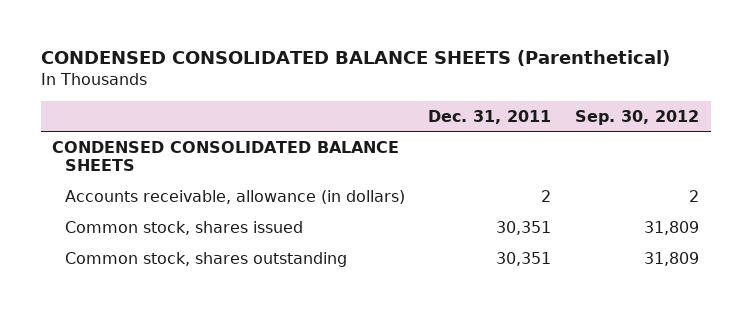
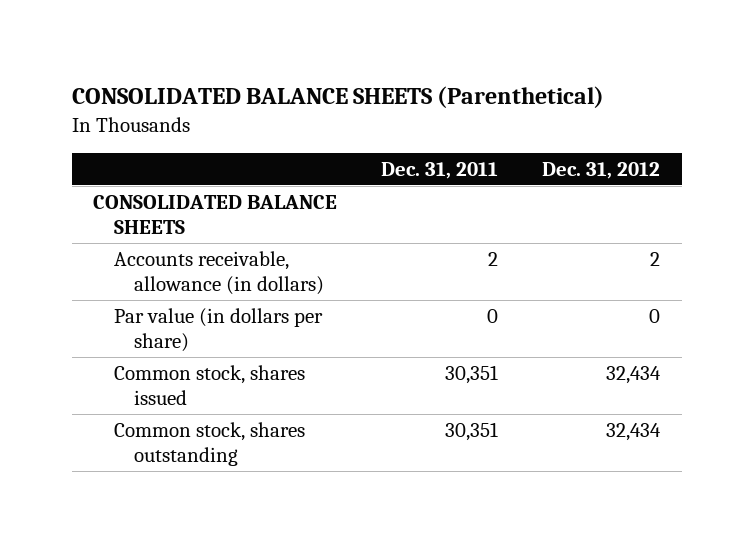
- CONDENSED CONSOLIDATED BALANCE SHEETS (Parenthetical)
+ CONSOLIDATED BALANCE SHEETS (Parenthetical)
- | Dec. 31, 2011 | Sep. 30, 2012
+ | Dec. 31, 2011 | Dec. 31, 2012
- CONDENSED CONSOLIDATED BALANCE SHEETS
+ CONSOLIDATED BALANCE SHEETS
+ Par value (in dollars per share) | 0 | 0

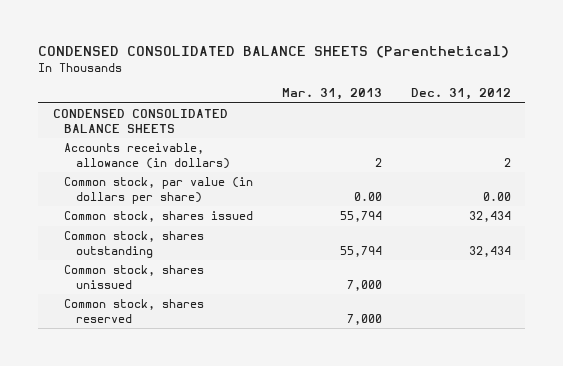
- CONSOLIDATED BALANCE SHEETS (Parenthetical)
+ CONDENSED CONSOLIDATED BALANCE SHEETS (Parenthetical)
- | Dec. 31, 2011 | Dec. 31, 2012
+ | Mar. 31, 2013 | Dec. 31, 2012
- CONSOLIDATED BALANCE SHEETS
+ CONDENSED CONSOLIDATED BALANCE SHEETS
- Par value (in dollars per share) | 0 | 0
+ Common stock, par value (in dollars per share) | 0.00 | 0.00
+ Common stock, shares unissued | 7,000 |
+ Common stock, shares reserved | 7,000 |

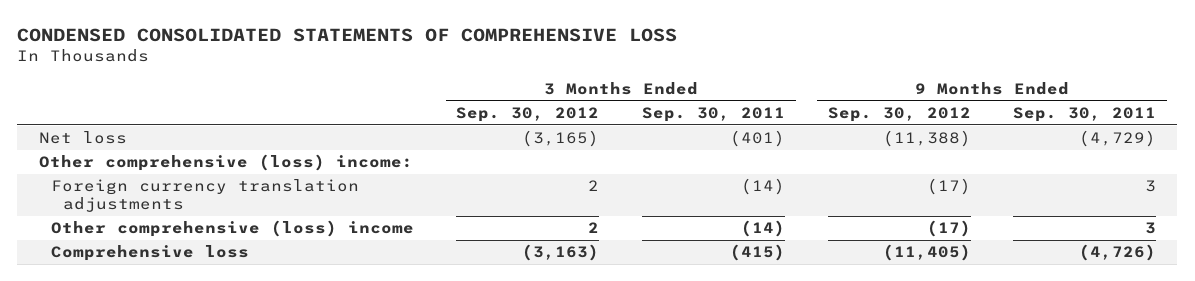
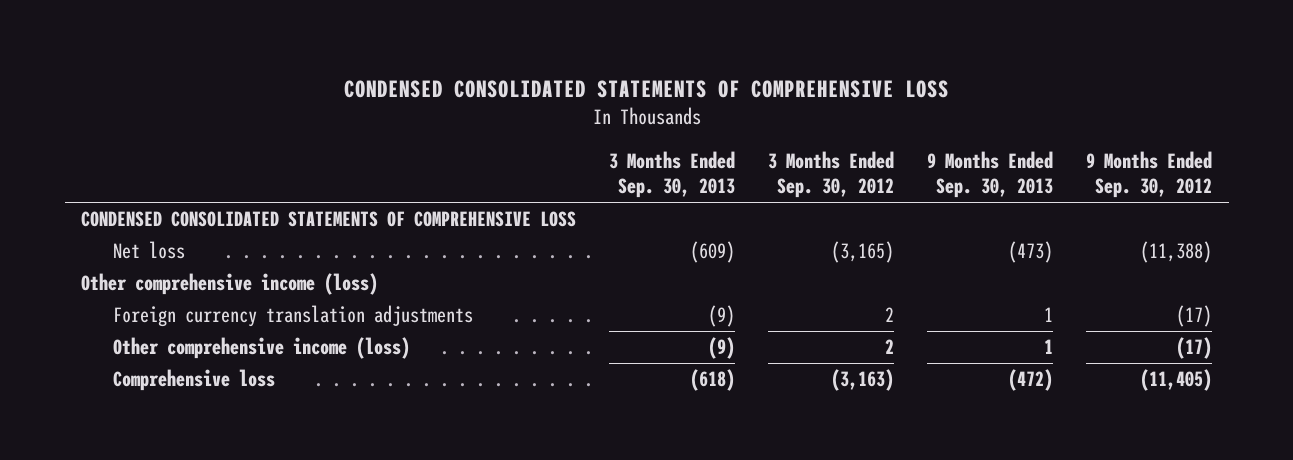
- | 3 Months Ended Sep. 30, 2012 | 3 Months Ended Sep. 30, 2011 | 9 Months Ended Sep. 30, 2012 | 9 Months Ended Sep. 30, 2011
+ | 3 Months Ended Sep. 30, 2013 | 3 Months Ended Sep. 30, 2012 | 9 Months Ended Sep. 30, 2013 | 9 Months Ended Sep. 30, 2012
+ CONDENSED CONSOLIDATED STATEMENTS OF COMPREHENSIVE LOSS
- Other comprehensive (loss) income:
+ Other comprehensive income (loss)
- Other comprehensive (loss) income | 2 | (14) | (17) | 3
+ Other comprehensive income (loss) | (9) | 2 | 1 | (17)

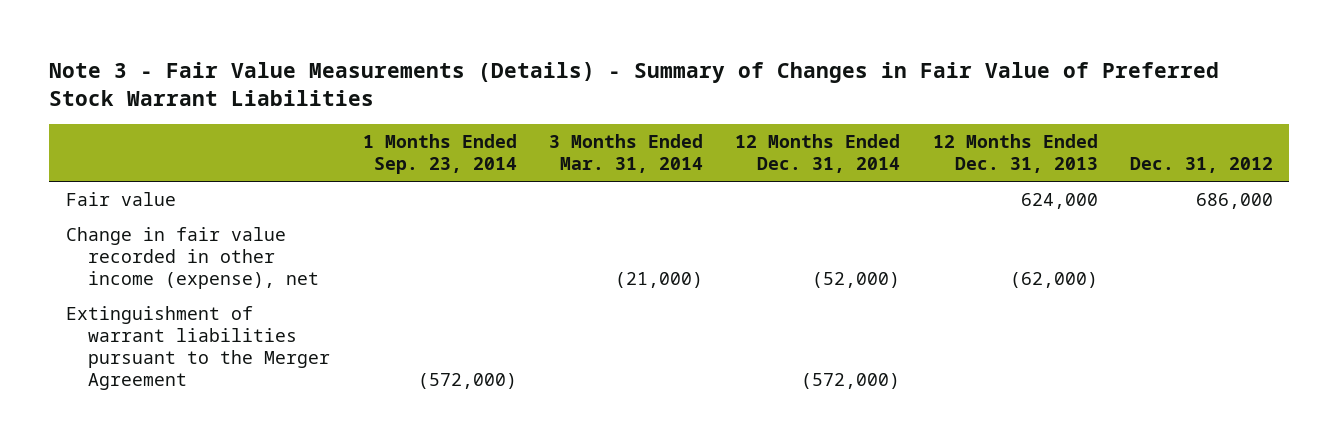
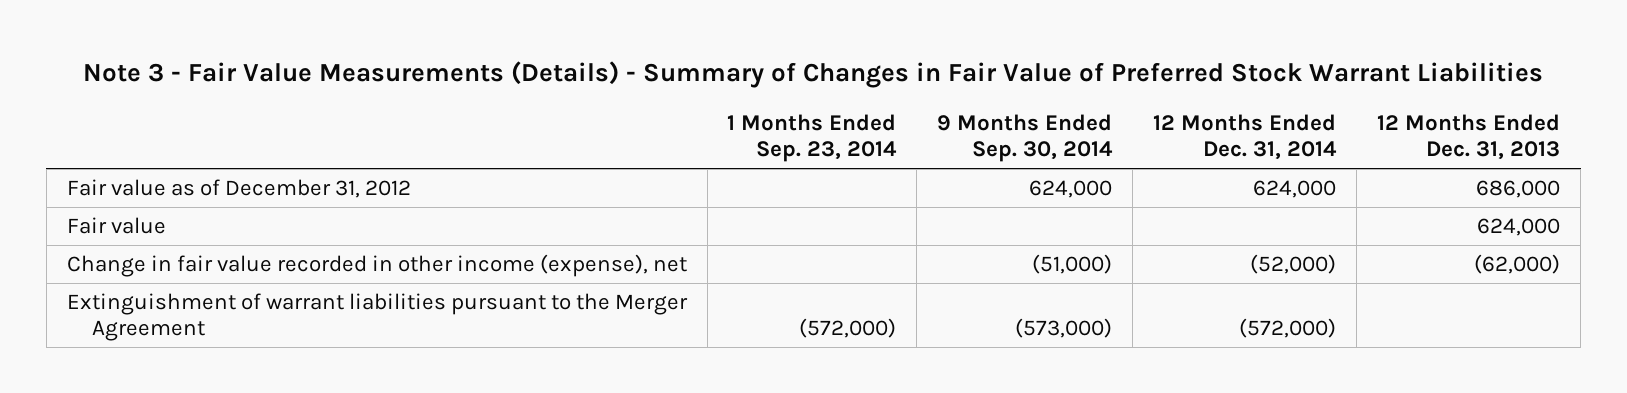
- | 1 Months Ended Sep. 23, 2014 | 3 Months Ended Mar. 31, 2014 | 12 Months Ended Dec. 31, 2014 | 12 Months Ended Dec. 31, 2013 | Dec. 31, 2012
+ | 1 Months Ended Sep. 23, 2014 | 9 Months Ended Sep. 30, 2014 | 12 Months Ended Dec. 31, 2014 | 12 Months Ended Dec. 31, 2013
+ Fair value as of December 31, 2012 | | 624,000 | 624,000 | 686,000

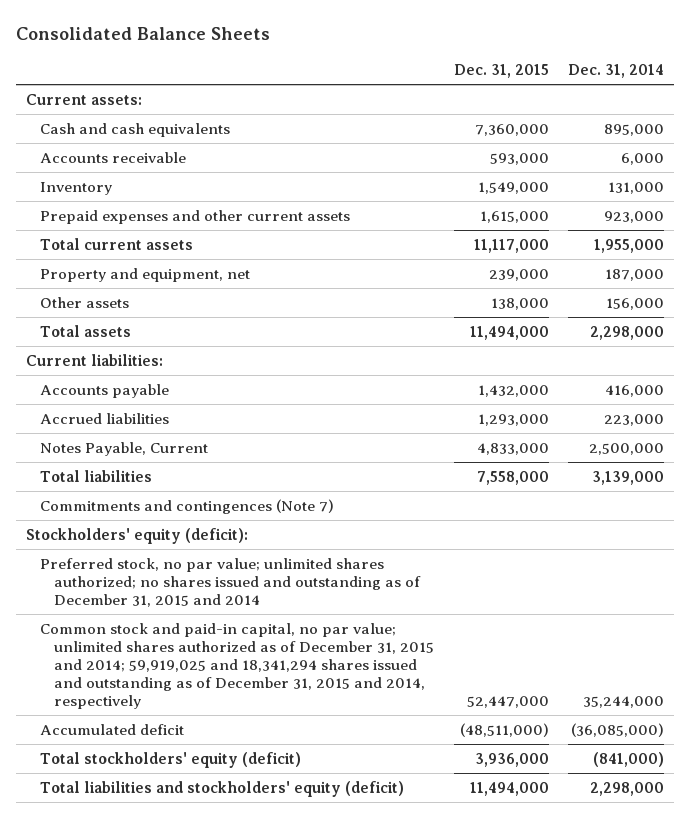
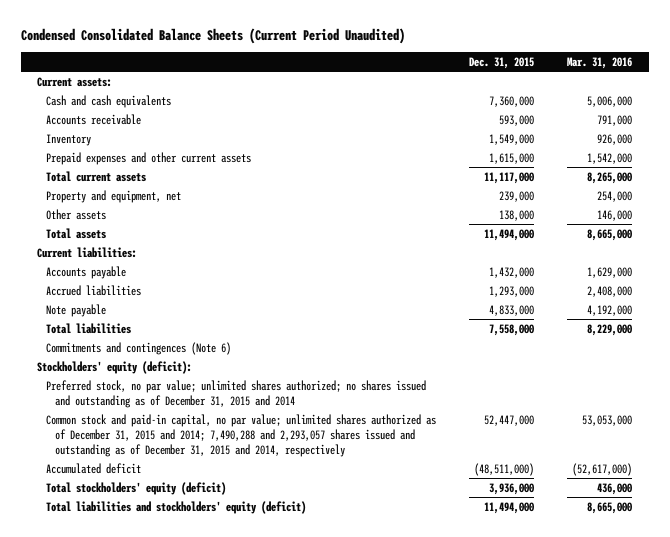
- Consolidated Balance Sheets
+ Condensed Consolidated Balance Sheets (Current Period Unaudited)
- | Dec. 31, 2015 | Dec. 31, 2014
+ | Dec. 31, 2015 | Mar. 31, 2016
- Notes Payable, Current | 4,833,000 | 2,500,000
+ Note payable | 4,833,000 | 4,192,000
- Commitments and contingences (Note 7)
+ Commitments and contingences (Note 6)
- Common stock and paid-in capital, no par value; unlimited shares authorized as of December 31, 2015 and 2014; 59,919,025 and 18,341,294 shares issued and outstanding as of December 31, 2015 and 2014, respectively | 52,447,000 | 35,244,000
+ Common stock and paid-in capital, no par value; unlimited shares authorized as of December 31, 2015 and 2014; 7,490,288 and 2,293,057 shares issued and outstanding as of December 31, 2015 and 2014, respectively | 52,447,000 | 53,053,000

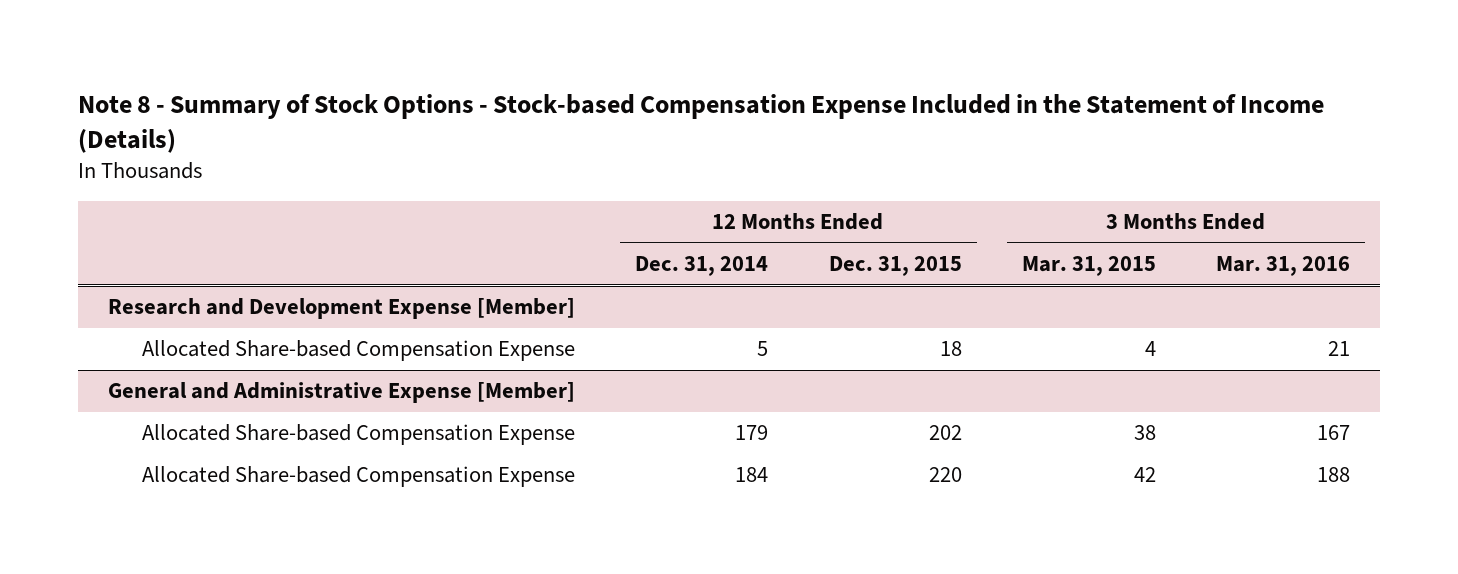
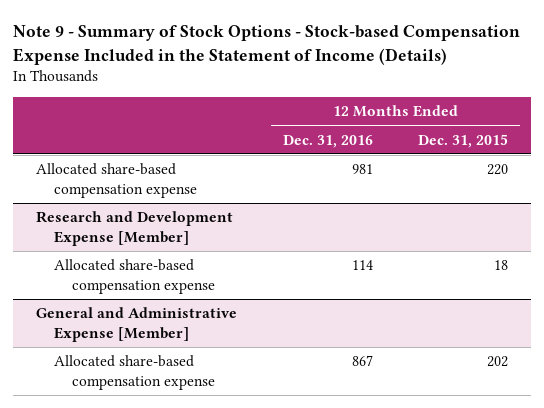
- Note 8 - Summary of Stock Options - Stock-based Compensation Expense Included in the Statement of Income (Details)
+ Note 9 - Summary of Stock Options - Stock-based Compensation Expense Included in the Statement of Income (Details)
- | 12 Months Ended Dec. 31, 2014 | 12 Months Ended Dec. 31, 2015 | 3 Months Ended Mar. 31, 2015 | 3 Months Ended Mar. 31, 2016
+ | 12 Months Ended Dec. 31, 2016 | 12 Months Ended Dec. 31, 2015
+ Allocated share-based compensation expense | 981 | 220
@ Research and Development Expense [Member]
- Allocated Share-based Compensation Expense | 5 | 18 | 4 | 21
+ Allocated share-based compensation expense | 114 | 18
@ General and Administrative Expense [Member]
- Allocated Share-based Compensation Expense | 179 | 202 | 38 | 167
- Allocated Share-based Compensation Expense | 184 | 220 | 42 | 188
+ Allocated share-based compensation expense | 867 | 202

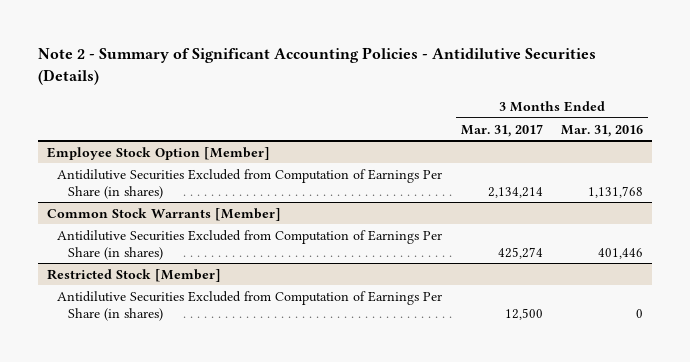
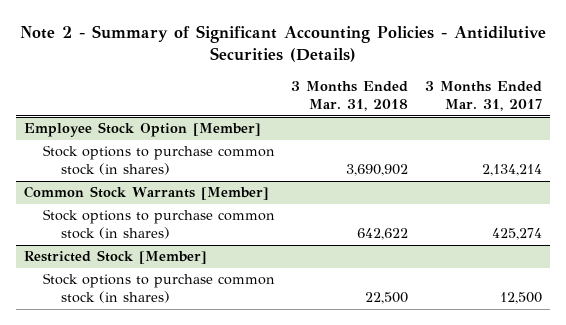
- | 3 Months Ended Mar. 31, 2017 | 3 Months Ended Mar. 31, 2016
+ | 3 Months Ended Mar. 31, 2018 | 3 Months Ended Mar. 31, 2017
@ Employee Stock Option [Member]
- Antidilutive Securities Excluded from Computation of Earnings Per Share (in shares) | 2,134,214 | 1,131,768
+ Stock options to purchase common stock (in shares) | 3,690,902 | 2,134,214
@ Common Stock Warrants [Member]
- Antidilutive Securities Excluded from Computation of Earnings Per Share (in shares) | 425,274 | 401,446
+ Stock options to purchase common stock (in shares) | 642,622 | 425,274
@ Restricted Stock [Member]
- Antidilutive Securities Excluded from Computation of Earnings Per Share (in shares) | 12,500 | 0
+ Stock options to purchase common stock (in shares) | 22,500 | 12,500

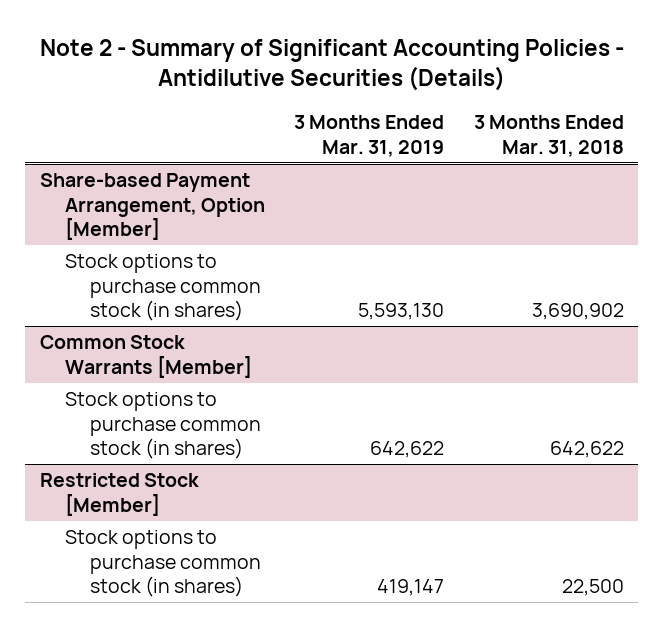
- | 3 Months Ended Mar. 31, 2018 | 3 Months Ended Mar. 31, 2017
+ | 3 Months Ended Mar. 31, 2019 | 3 Months Ended Mar. 31, 2018
- Employee Stock Option [Member]
+ Share-based Payment Arrangement, Option [Member]

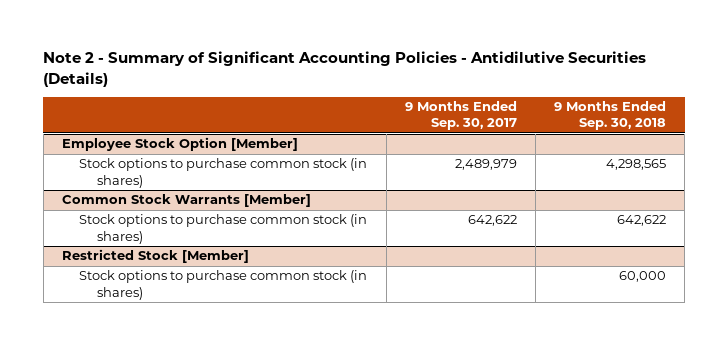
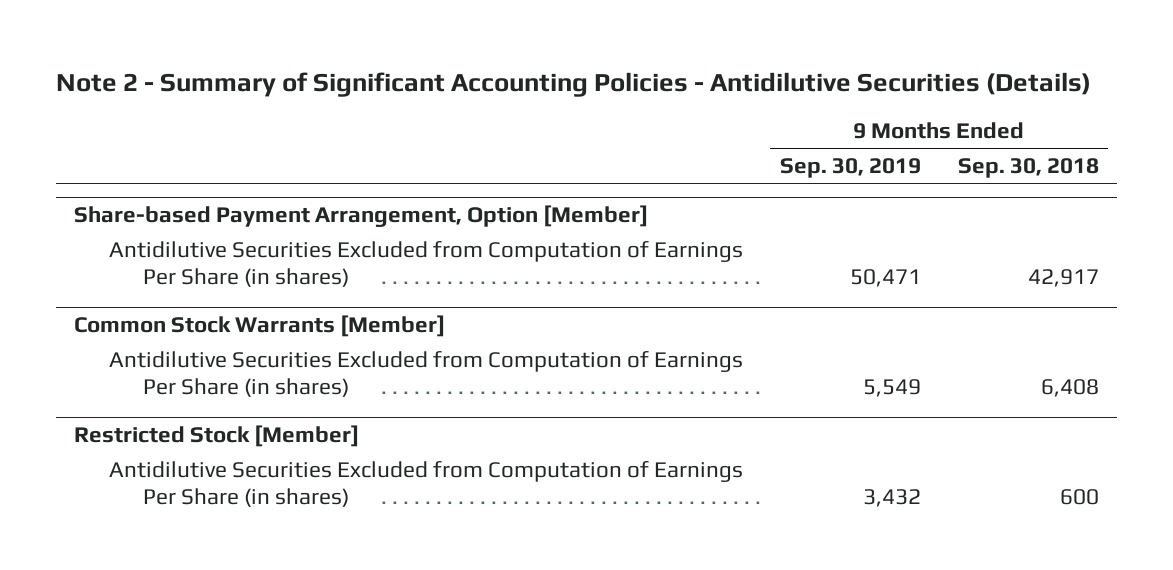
- | 9 Months Ended Sep. 30, 2017 | 9 Months Ended Sep. 30, 2018
+ | 9 Months Ended Sep. 30, 2019 | 9 Months Ended Sep. 30, 2018
- Employee Stock Option [Member]
- Stock options to purchase common stock (in shares) | 2,489,979 | 4,298,565
+ Share-based Payment Arrangement, Option [Member]
+ Antidilutive Securities Excluded from Computation of Earnings Per Share (in shares) | 50,471 | 42,917
@ Common Stock Warrants [Member]
- Stock options to purchase common stock (in shares) | 642,622 | 642,622
+ Antidilutive Securities Excluded from Computation of Earnings Per Share (in shares) | 5,549 | 6,408
@ Restricted Stock [Member]
- Stock options to purchase common stock (in shares) | | 60,000
+ Antidilutive Securities Excluded from Computation of Earnings Per Share (in shares) | 3,432 | 600

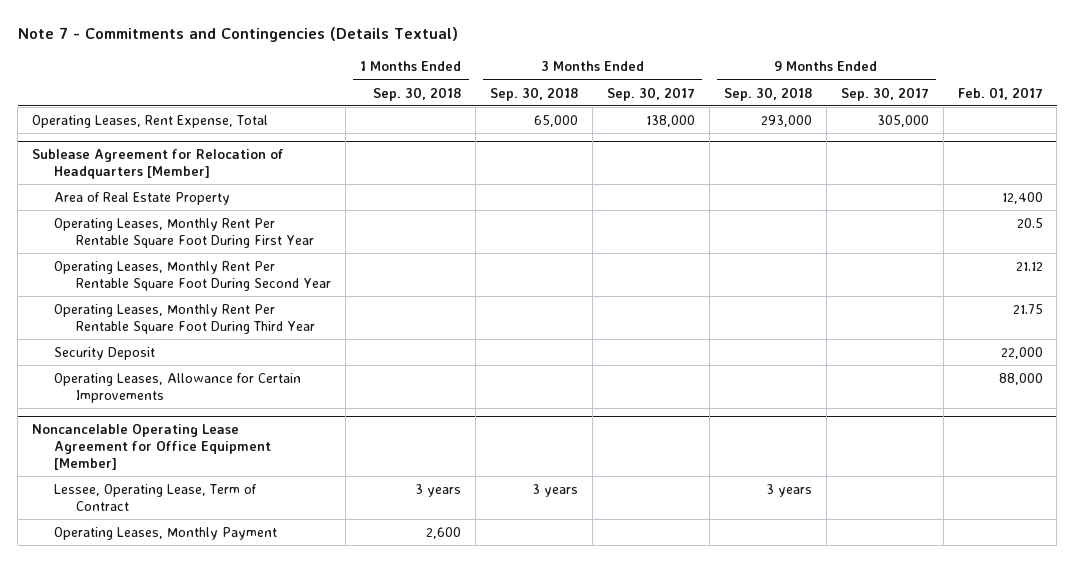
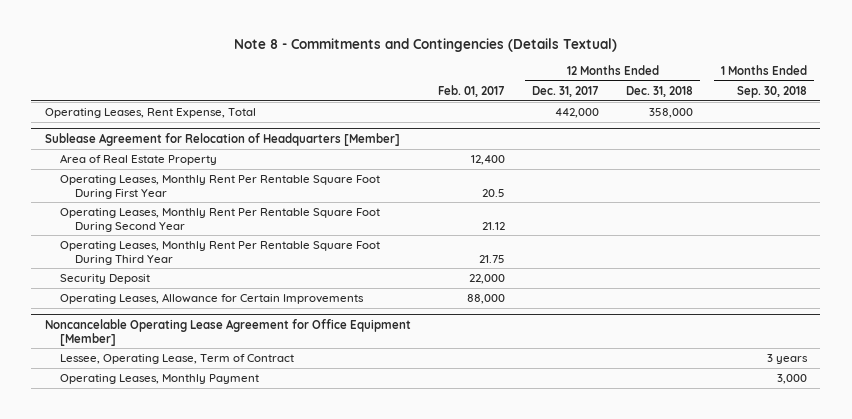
- Note 7 - Commitments and Contingencies (Details Textual)
+ Note 8 - Commitments and Contingencies (Details Textual)
- | 1 Months Ended Sep. 30, 2018 | 3 Months Ended Sep. 30, 2018 | 3 Months Ended Sep. 30, 2017 | 9 Months Ended Sep. 30, 2018 | 9 Months Ended Sep. 30, 2017 | Feb. 01, 2017
+ | Feb. 01, 2017 | 12 Months Ended Dec. 31, 2017 | 12 Months Ended Dec. 31, 2018 | 1 Months Ended Sep. 30, 2018
@ Noncancelable Operating Lease Agreement for Office Equipment [Member]
- Operating Leases, Monthly Payment | 2,600 | | | | |
+ Operating Leases, Monthly Payment | | | | 3,000

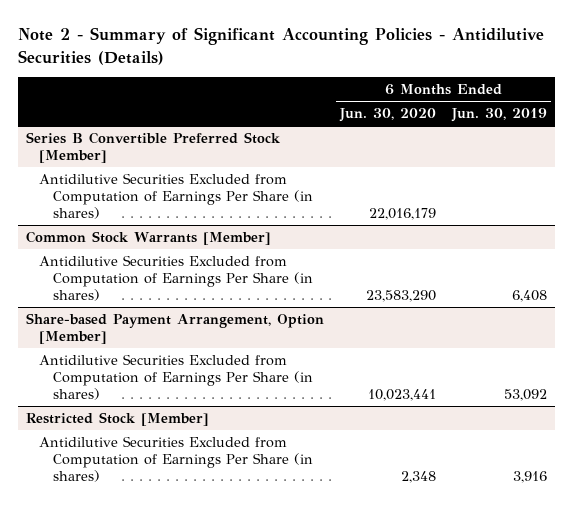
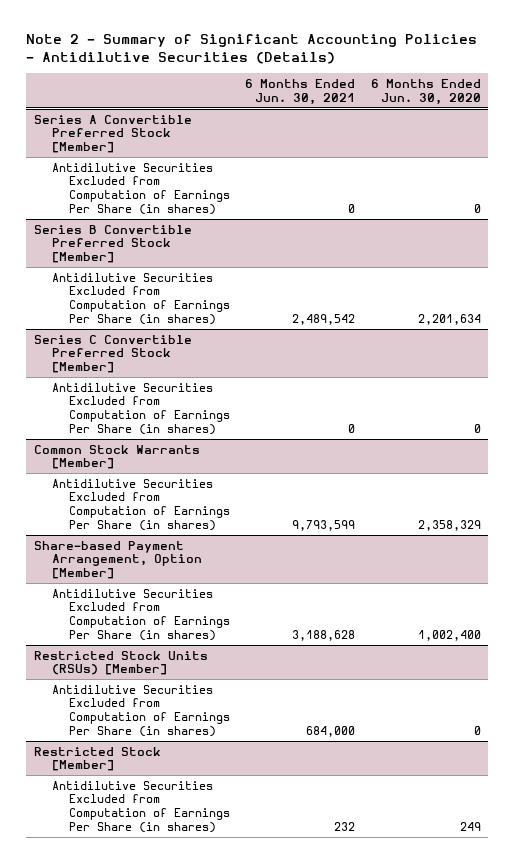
- | 6 Months Ended Jun. 30, 2020 | 6 Months Ended Jun. 30, 2019
+ | 6 Months Ended Jun. 30, 2021 | 6 Months Ended Jun. 30, 2020
+ Series A Convertible Preferred Stock [Member]
+ Antidilutive Securities Excluded from Computation of Earnings Per Share (in shares) | 0 | 0
@ Series B Convertible Preferred Stock [Member]
- Antidilutive Securities Excluded from Computation of Earnings Per Share (in shares) | 22,016,179 |
+ Antidilutive Securities Excluded from Computation of Earnings Per Share (in shares) | 2,489,542 | 2,201,634
+ Series C Convertible Preferred Stock [Member]
+ Antidilutive Securities Excluded from Computation of Earnings Per Share (in shares) | 0 | 0
@ Common Stock Warrants [Member]
- Antidilutive Securities Excluded from Computation of Earnings Per Share (in shares) | 23,583,290 | 6,408
+ Antidilutive Securities Excluded from Computation of Earnings Per Share (in shares) | 9,793,599 | 2,358,329
@ Share-based Payment Arrangement, Option [Member]
- Antidilutive Securities Excluded from Computation of Earnings Per Share (in shares) | 10,023,441 | 53,092
+ Antidilutive Securities Excluded from Computation of Earnings Per Share (in shares) | 3,188,628 | 1,002,400
+ Restricted Stock Units (RSUs) [Member]
+ Antidilutive Securities Excluded from Computation of Earnings Per Share (in shares) | 684,000 | 0
@ Restricted Stock [Member]
- Antidilutive Securities Excluded from Computation of Earnings Per Share (in shares) | 2,348 | 3,916
+ Antidilutive Securities Excluded from Computation of Earnings Per Share (in shares) | 232 | 249

